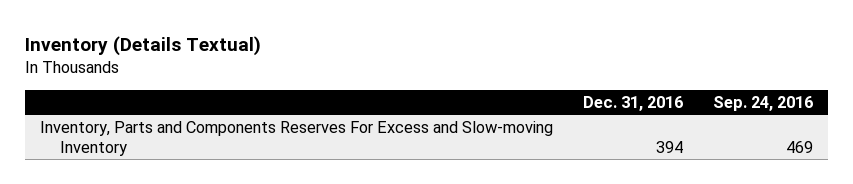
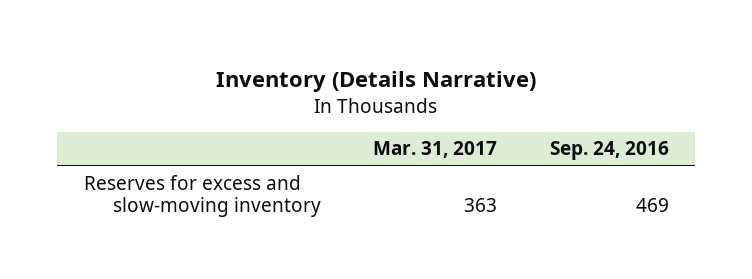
- Inventory (Details Textual)
+ Inventory (Details Narrative)
- | Dec. 31, 2016 | Sep. 24, 2016
+ | Mar. 31, 2017 | Sep. 24, 2016
- Inventory, Parts and Components Reserves For Excess and Slow-moving Inventory | 394 | 469
+ Reserves for excess and slow-moving inventory | 363 | 469

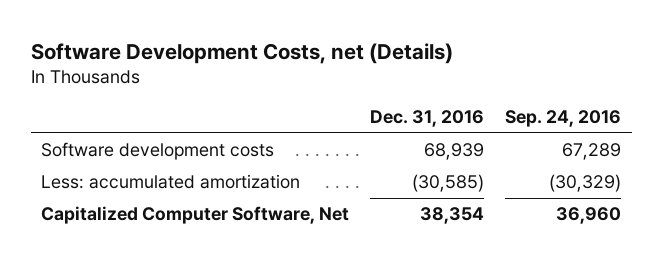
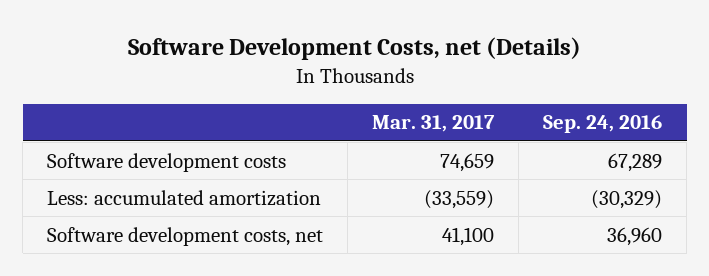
- | Dec. 31, 2016 | Sep. 24, 2016
+ | Mar. 31, 2017 | Sep. 24, 2016
- Capitalized Computer Software, Net | 38,354 | 36,960
+ Software development costs, net | 41,100 | 36,960

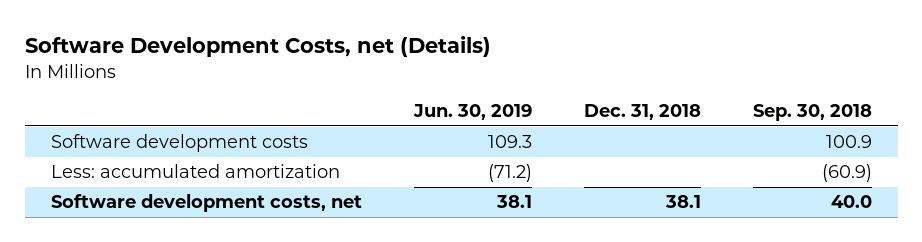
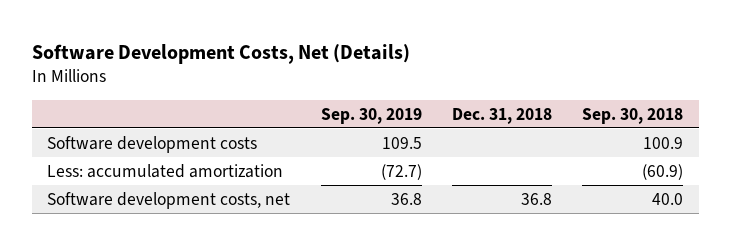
- Software Development Costs, net (Details)
+ Software Development Costs, Net (Details)
- | Jun. 30, 2019 | Dec. 31, 2018 | Sep. 30, 2018
+ | Sep. 30, 2019 | Dec. 31, 2018 | Sep. 30, 2018
- Software development costs, net | 38.1 | 38.1 | 40.0
+ Software development costs, net | 36.8 | 36.8 | 40.0

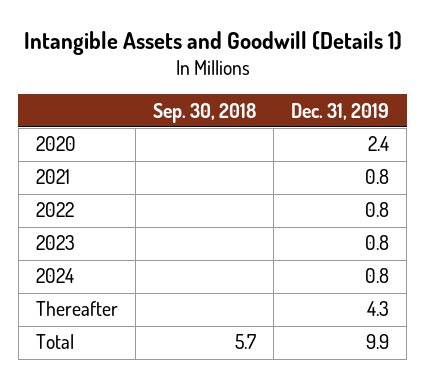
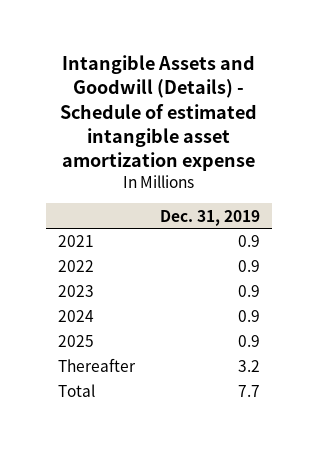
- Intangible Assets and Goodwill (Details 1)
+ Intangible Assets and Goodwill (Details) - Schedule of estimated intangible asset amortization expense
- | Sep. 30, 2018 | Dec. 31, 2019
+ | Dec. 31, 2019
- 2020 | | 2.4
- 2021 | | 0.8
- 2022 | | 0.8
- 2023 | | 0.8
- 2024 | | 0.8
- Thereafter | | 4.3
- Total | 5.7 | 9.9
+ 2021 | 0.9
+ 2022 | 0.9
+ 2023 | 0.9
+ 2024 | 0.9
+ 2025 | 0.9
+ Thereafter | 3.2
+ Total | 7.7

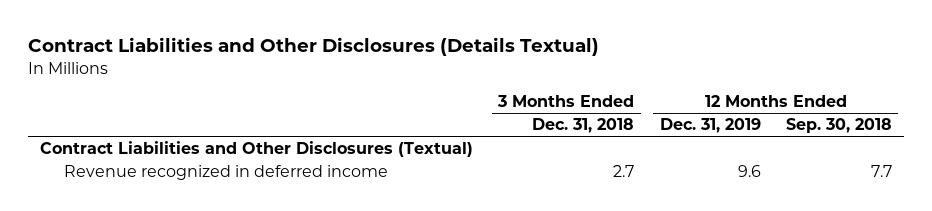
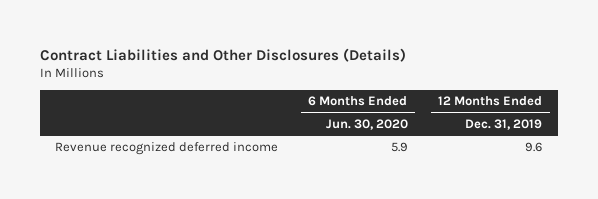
- Contract Liabilities and Other Disclosures (Details Textual)
+ Contract Liabilities and Other Disclosures (Details)
- | 3 Months Ended Dec. 31, 2018 | 12 Months Ended Dec. 31, 2019 | 12 Months Ended Sep. 30, 2018
+ | 6 Months Ended Jun. 30, 2020 | 12 Months Ended Dec. 31, 2019
- Contract Liabilities and Other Disclosures (Textual)
- Revenue recognized in deferred income | 2.7 | 9.6 | 7.7
+ Revenue recognized deferred income | 5.9 | 9.6

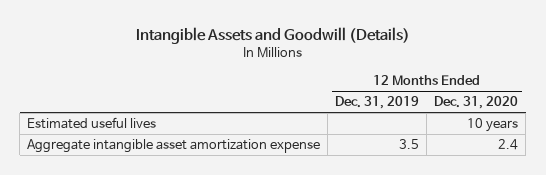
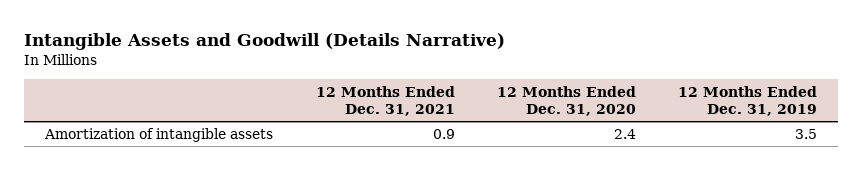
- Intangible Assets and Goodwill (Details)
+ Intangible Assets and Goodwill (Details Narrative)
- | 12 Months Ended Dec. 31, 2019 | 12 Months Ended Dec. 31, 2020
+ | 12 Months Ended Dec. 31, 2021 | 12 Months Ended Dec. 31, 2020 | 12 Months Ended Dec. 31, 2019
- Estimated useful lives | | 10 years
- Aggregate intangible asset amortization expense | 3.5 | 2.4
+ Amortization of intangible assets | 0.9 | 2.4 | 3.5

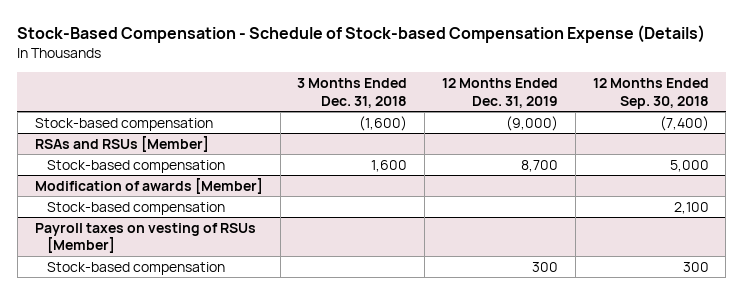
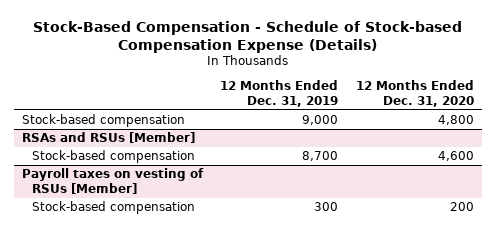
- | 3 Months Ended Dec. 31, 2018 | 12 Months Ended Dec. 31, 2019 | 12 Months Ended Sep. 30, 2018
+ | 12 Months Ended Dec. 31, 2019 | 12 Months Ended Dec. 31, 2020
- Stock-based compensation | (1,600) | (9,000) | (7,400)
+ Stock-based compensation | 9,000 | 4,800
- Modification of awards [Member]
- Stock-based compensation | | | 2,100

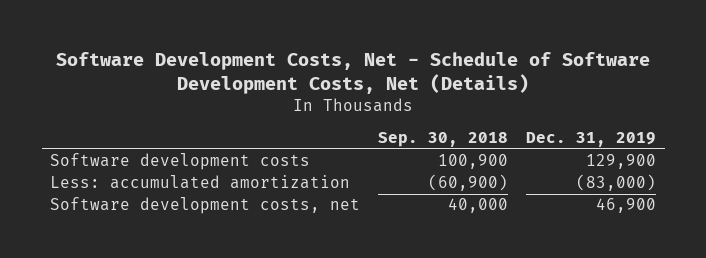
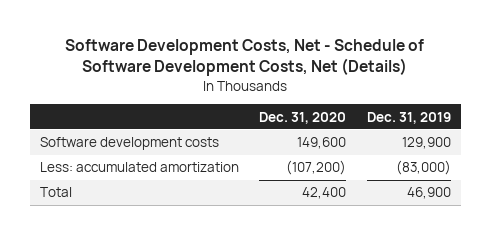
- | Sep. 30, 2018 | Dec. 31, 2019
+ | Dec. 31, 2020 | Dec. 31, 2019
- Software development costs, net | 40,000 | 46,900
+ Total | 42,400 | 46,900

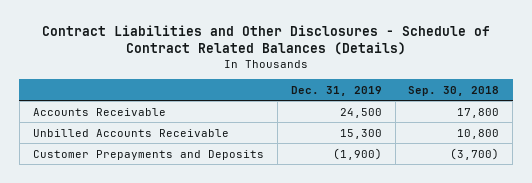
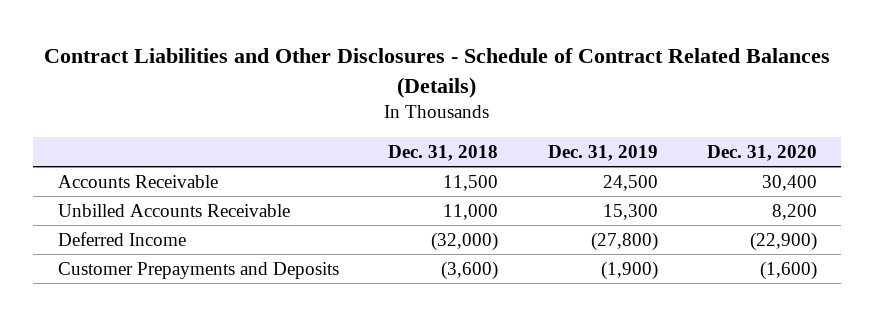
- | Dec. 31, 2019 | Sep. 30, 2018
+ | Dec. 31, 2018 | Dec. 31, 2019 | Dec. 31, 2020
+ Deferred Income | (32,000) | (27,800) | (22,900)

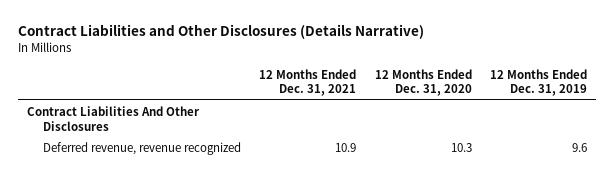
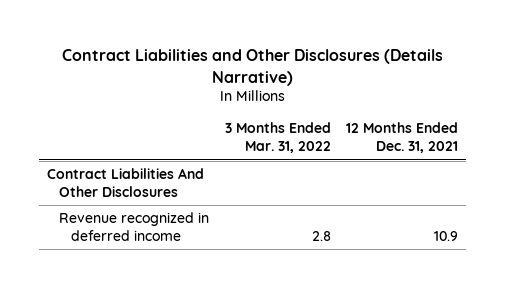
- | 12 Months Ended Dec. 31, 2021 | 12 Months Ended Dec. 31, 2020 | 12 Months Ended Dec. 31, 2019
+ | 3 Months Ended Mar. 31, 2022 | 12 Months Ended Dec. 31, 2021
- Deferred revenue, revenue recognized | 10.9 | 10.3 | 9.6
+ Revenue recognized in deferred income | 2.8 | 10.9

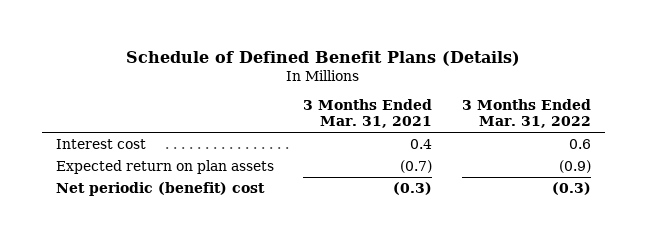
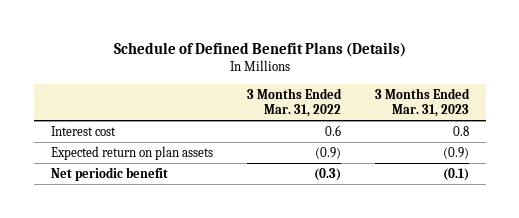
- | 3 Months Ended Mar. 31, 2021 | 3 Months Ended Mar. 31, 2022
+ | 3 Months Ended Mar. 31, 2022 | 3 Months Ended Mar. 31, 2023
- Net periodic (benefit) cost | (0.3) | (0.3)
+ Net periodic benefit | (0.3) | (0.1)

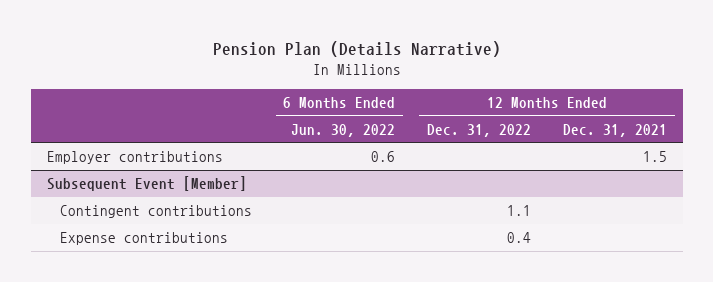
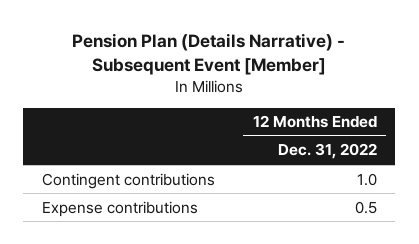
- Pension Plan (Details Narrative)
+ Pension Plan (Details Narrative) - Subsequent Event [Member]
- | 6 Months Ended Jun. 30, 2022 | 12 Months Ended Dec. 31, 2022 | 12 Months Ended Dec. 31, 2021
+ | 12 Months Ended Dec. 31, 2022
- Employer contributions | 0.6 | | 1.5
- Subsequent Event [Member]
- Contingent contributions | | 1.1 |
- Expense contributions | | 0.4 |
+ Contingent contributions | 1.0
+ Expense contributions | 0.5

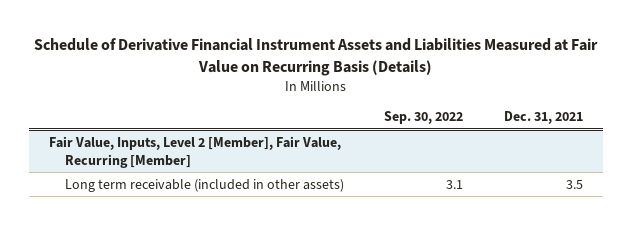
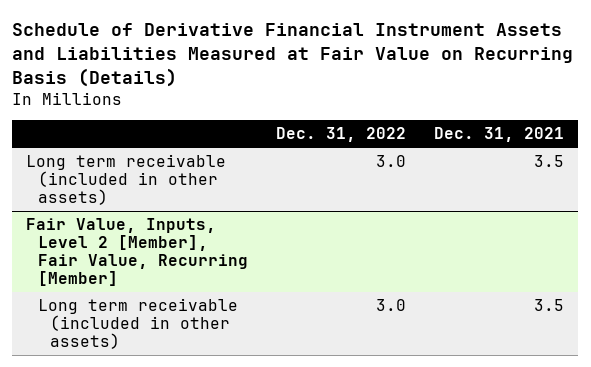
- | Sep. 30, 2022 | Dec. 31, 2021
+ | Dec. 31, 2022 | Dec. 31, 2021
+ Long term receivable (included in other assets) | 3.0 | 3.5

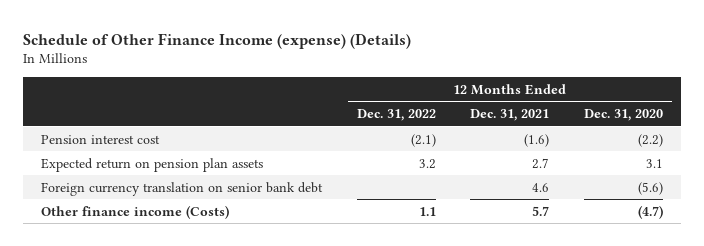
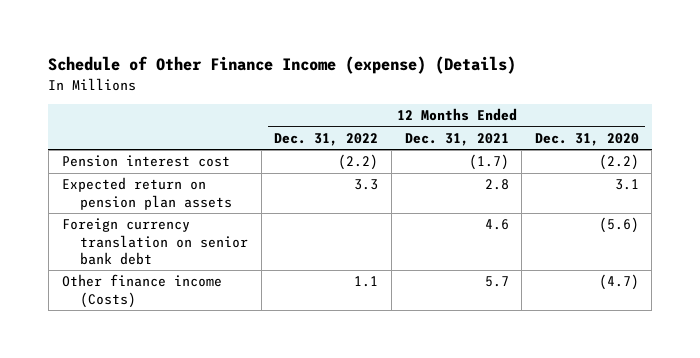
- Pension interest cost | (2.1) | (1.6) | (2.2)
- Expected return on pension plan assets | 3.2 | 2.7 | 3.1
+ Pension interest cost | (2.2) | (1.7) | (2.2)
+ Expected return on pension plan assets | 3.3 | 2.8 | 3.1

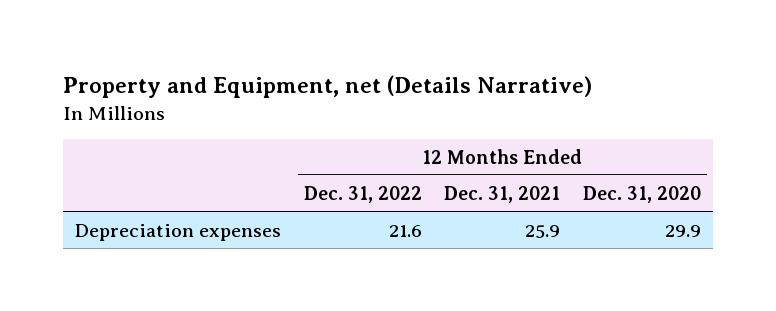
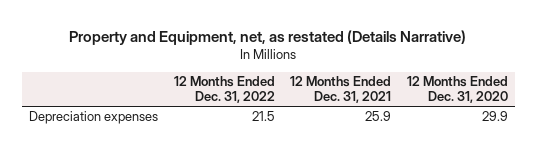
- Property and Equipment, net (Details Narrative)
+ Property and Equipment, net, as restated (Details Narrative)
- Depreciation expenses | 21.6 | 25.9 | 29.9
+ Depreciation expenses | 21.5 | 25.9 | 29.9

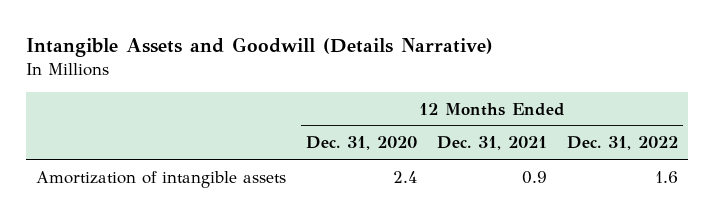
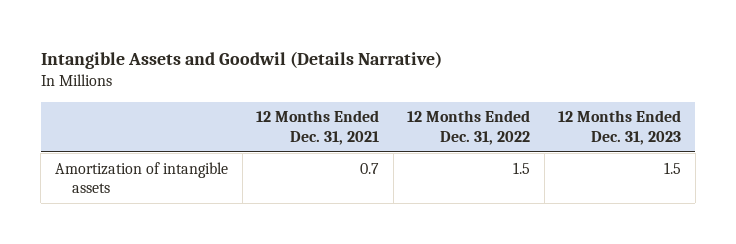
- Intangible Assets and Goodwill (Details Narrative)
+ Intangible Assets and Goodwil (Details Narrative)
- | 12 Months Ended Dec. 31, 2020 | 12 Months Ended Dec. 31, 2021 | 12 Months Ended Dec. 31, 2022
+ | 12 Months Ended Dec. 31, 2021 | 12 Months Ended Dec. 31, 2022 | 12 Months Ended Dec. 31, 2023
- Amortization of intangible assets | 2.4 | 0.9 | 1.6
+ Amortization of intangible assets | 0.7 | 1.5 | 1.5

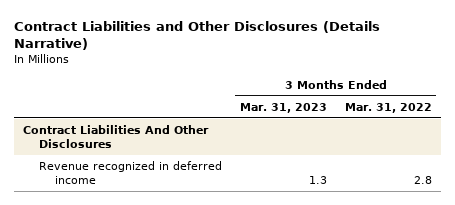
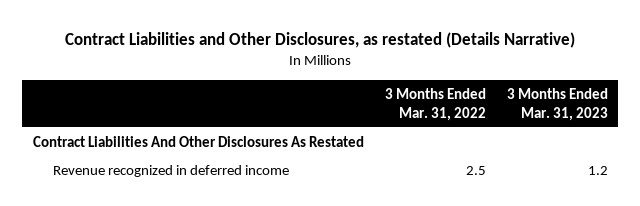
- Contract Liabilities and Other Disclosures (Details Narrative)
+ Contract Liabilities and Other Disclosures, as restated (Details Narrative)
- | 3 Months Ended Mar. 31, 2023 | 3 Months Ended Mar. 31, 2022
+ | 3 Months Ended Mar. 31, 2022 | 3 Months Ended Mar. 31, 2023
- Contract Liabilities And Other Disclosures
- Revenue recognized in deferred income | 1.3 | 2.8
+ Contract Liabilities And Other Disclosures As Restated
+ Revenue recognized in deferred income | 2.5 | 1.2

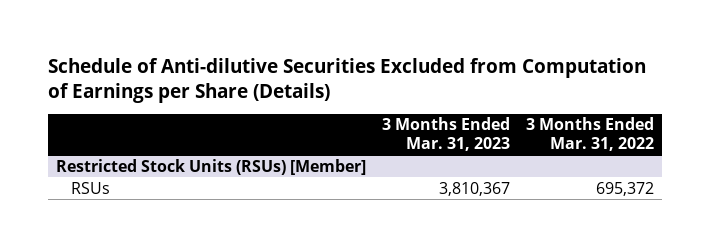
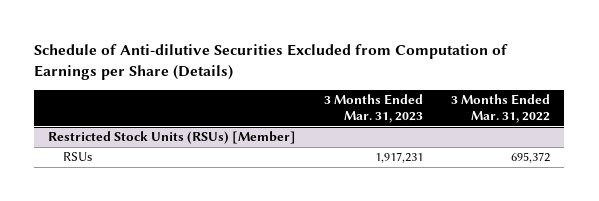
@ Restricted Stock Units (RSUs) [Member]
- RSUs | 3,810,367 | 695,372
+ RSUs | 1,917,231 | 695,372

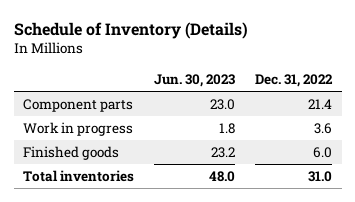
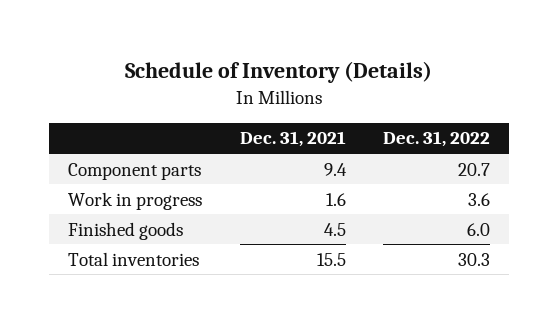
- | Jun. 30, 2023 | Dec. 31, 2022
+ | Dec. 31, 2021 | Dec. 31, 2022
- Component parts | 23.0 | 21.4
+ Component parts | 9.4 | 20.7
- Total inventories | 48.0 | 31.0
+ Total inventories | 15.5 | 30.3

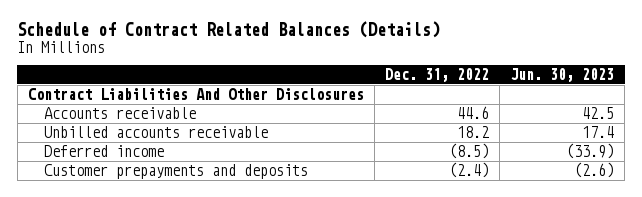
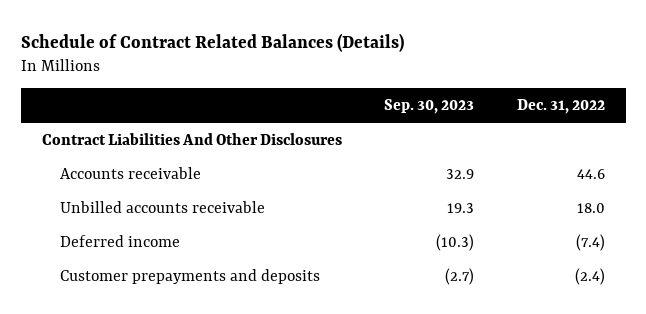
- | Dec. 31, 2022 | Jun. 30, 2023
+ | Sep. 30, 2023 | Dec. 31, 2022
- Unbilled accounts receivable | 18.2 | 17.4
- Deferred income | (8.5) | (33.9)
+ Unbilled accounts receivable | 19.3 | 18.0
+ Deferred income | (10.3) | (7.4)

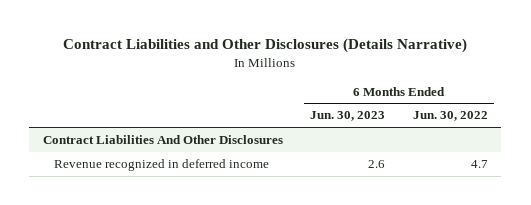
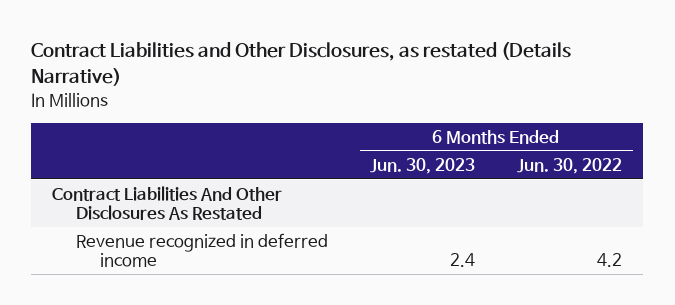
- Contract Liabilities and Other Disclosures (Details Narrative)
+ Contract Liabilities and Other Disclosures, as restated (Details Narrative)
- Contract Liabilities And Other Disclosures
- Revenue recognized in deferred income | 2.6 | 4.7
+ Contract Liabilities And Other Disclosures As Restated
+ Revenue recognized in deferred income | 2.4 | 4.2

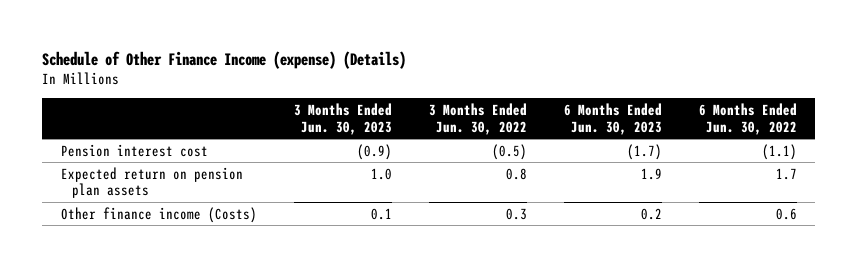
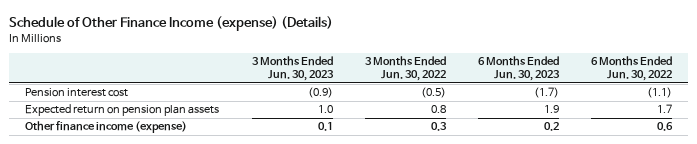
- Other finance income (Costs) | 0.1 | 0.3 | 0.2 | 0.6
+ Other finance income (expense) | 0.1 | 0.3 | 0.2 | 0.6

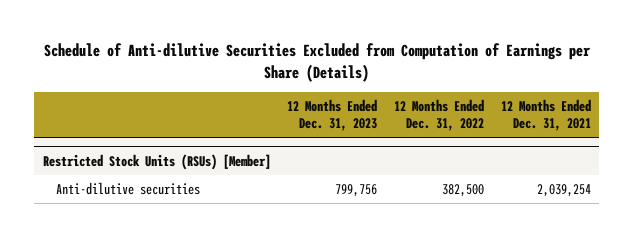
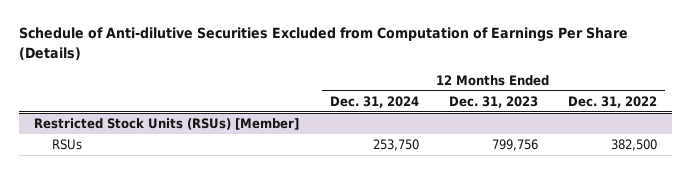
- Schedule of Anti-dilutive Securities Excluded from Computation of Earnings per Share (Details)
+ Schedule of Anti-dilutive Securities Excluded from Computation of Earnings Per Share (Details)
- | 12 Months Ended Dec. 31, 2023 | 12 Months Ended Dec. 31, 2022 | 12 Months Ended Dec. 31, 2021
+ | 12 Months Ended Dec. 31, 2024 | 12 Months Ended Dec. 31, 2023 | 12 Months Ended Dec. 31, 2022
@ Restricted Stock Units (RSUs) [Member]
- Anti-dilutive securities | 799,756 | 382,500 | 2,039,254
+ RSUs | 253,750 | 799,756 | 382,500

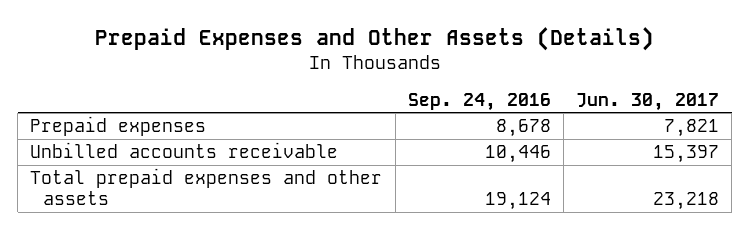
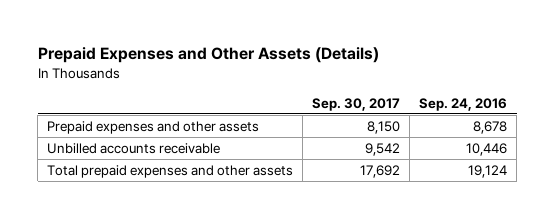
- | Sep. 24, 2016 | Jun. 30, 2017
+ | Sep. 30, 2017 | Sep. 24, 2016
- Prepaid expenses | 8,678 | 7,821
+ Prepaid expenses and other assets | 8,150 | 8,678

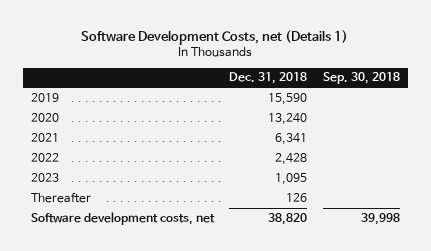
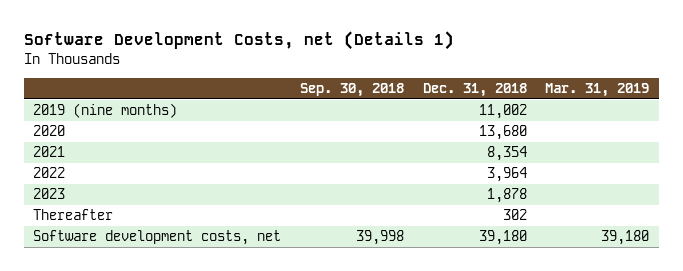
- | Dec. 31, 2018 | Sep. 30, 2018
+ | Sep. 30, 2018 | Dec. 31, 2018 | Mar. 31, 2019
- 2019 | 15,590 |
- 2020 | 13,240 |
- 2021 | 6,341 |
- 2022 | 2,428 |
- 2023 | 1,095 |
- Thereafter | 126 |
- Software development costs, net | 38,820 | 39,998
+ 2019 (nine months) | | 11,002 |
+ 2020 | | 13,680 |
+ 2021 | | 8,354 |
+ 2022 | | 3,964 |
+ 2023 | | 1,878 |
+ Thereafter | | 302 |
+ Software development costs, net | 39,998 | 39,180 | 39,180

